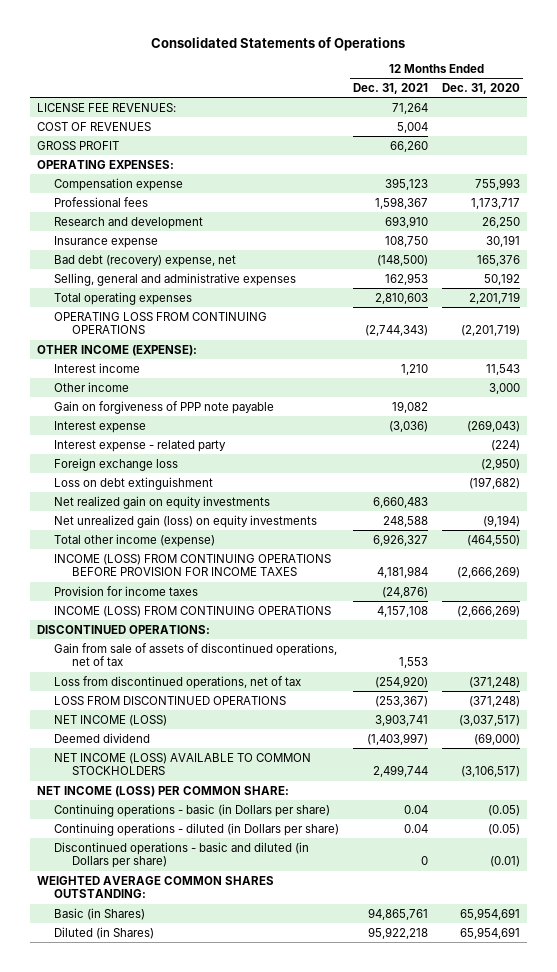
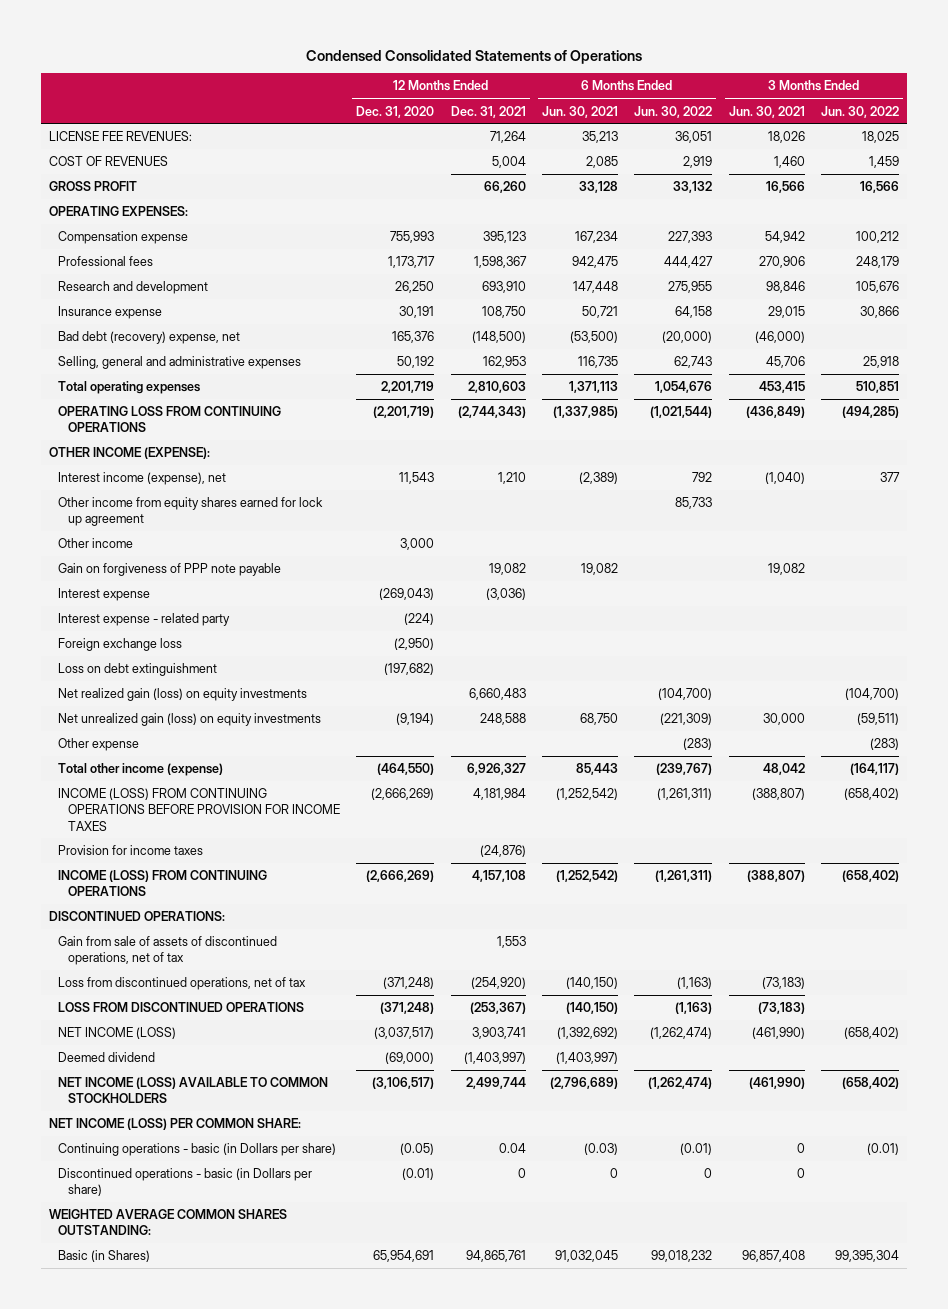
- Consolidated Statements of Operations
+ Condensed Consolidated Statements of Operations
- | 12 Months Ended Dec. 31, 2021 | 12 Months Ended Dec. 31, 2020
+ | 12 Months Ended Dec. 31, 2020 | 12 Months Ended Dec. 31, 2021 | 6 Months Ended Jun. 30, 2021 | 6 Months Ended Jun. 30, 2022 | 3 Months Ended Jun. 30, 2021 | 3 Months Ended Jun. 30, 2022
- Interest income | 1,210 | 11,543
+ Interest income (expense), net | 11,543 | 1,210 | (2,389) | 792 | (1,040) | 377
+ Other income from equity shares earned for lock up agreement | | | | 85,733 | |
- Net realized gain on equity investments | 6,660,483 |
+ Net realized gain (loss) on equity investments | | 6,660,483 | | (104,700) | | (104,700)
+ Other expense | | | | (283) | | (283)
- Continuing operations - diluted (in Dollars per share) | 0.04 | (0.05)
- Discontinued operations - basic and diluted (in Dollars per share) | 0 | (0.01)
+ Discontinued operations - basic (in Dollars per share) | (0.01) | 0 | 0 | 0 | 0 |
- Diluted (in Shares) | 95,922,218 | 65,954,691

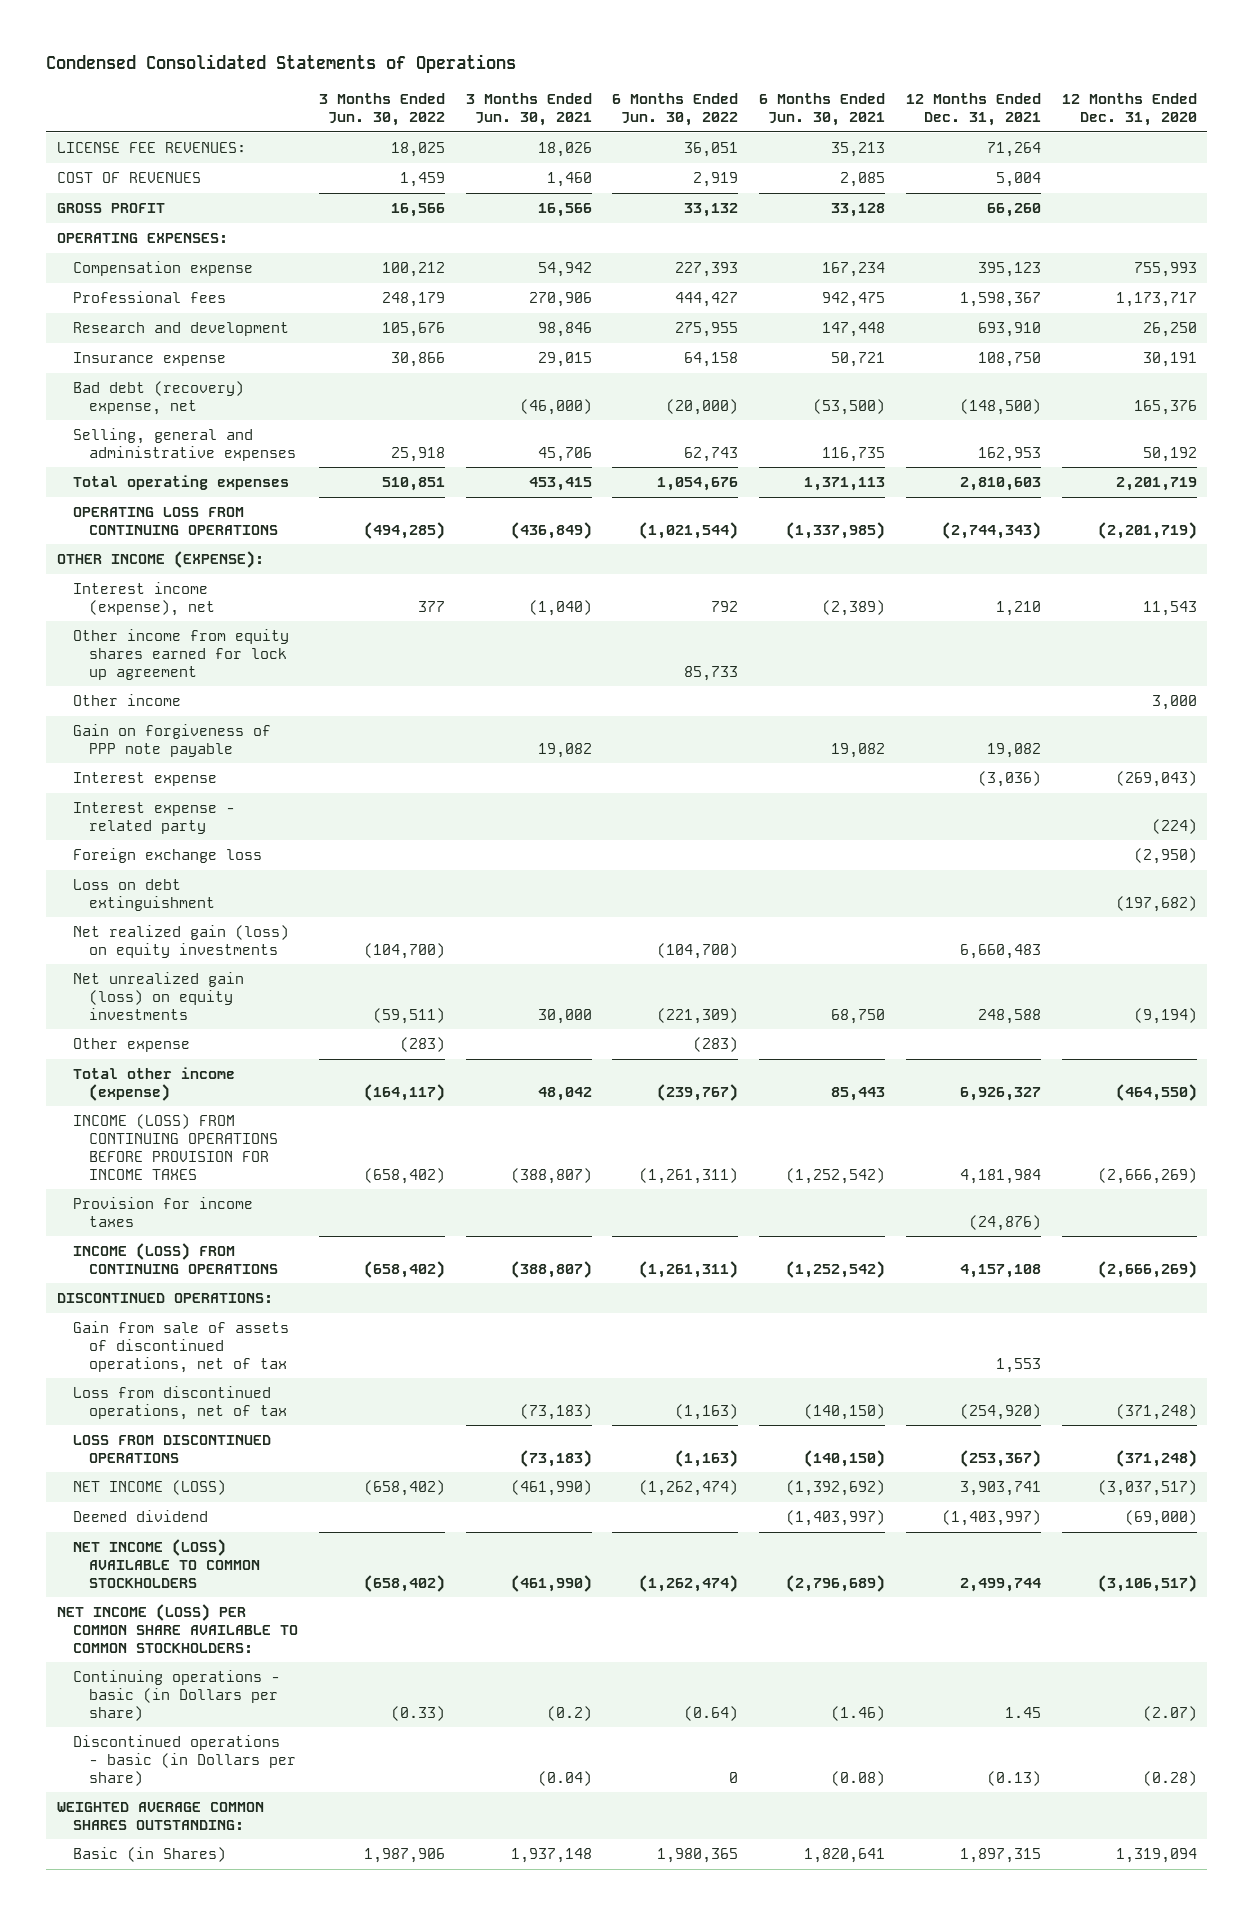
- | 12 Months Ended Dec. 31, 2020 | 12 Months Ended Dec. 31, 2021 | 6 Months Ended Jun. 30, 2021 | 6 Months Ended Jun. 30, 2022 | 3 Months Ended Jun. 30, 2021 | 3 Months Ended Jun. 30, 2022
+ | 3 Months Ended Jun. 30, 2022 | 3 Months Ended Jun. 30, 2021 | 6 Months Ended Jun. 30, 2022 | 6 Months Ended Jun. 30, 2021 | 12 Months Ended Dec. 31, 2021 | 12 Months Ended Dec. 31, 2020
- NET INCOME (LOSS) PER COMMON SHARE:
- Continuing operations - basic (in Dollars per share) | (0.05) | 0.04 | (0.03) | (0.01) | 0 | (0.01)
- Discontinued operations - basic (in Dollars per share) | (0.01) | 0 | 0 | 0 | 0 |
+ NET INCOME (LOSS) PER COMMON SHARE AVAILABLE TO COMMON STOCKHOLDERS:
+ Continuing operations - basic (in Dollars per share) | (0.33) | (0.2) | (0.64) | (1.46) | 1.45 | (2.07)
+ Discontinued operations - basic (in Dollars per share) | | (0.04) | 0 | (0.08) | (0.13) | (0.28)
- Basic (in Shares) | 65,954,691 | 94,865,761 | 91,032,045 | 99,018,232 | 96,857,408 | 99,395,304
+ Basic (in Shares) | 1,987,906 | 1,937,148 | 1,980,365 | 1,820,641 | 1,897,315 | 1,319,094

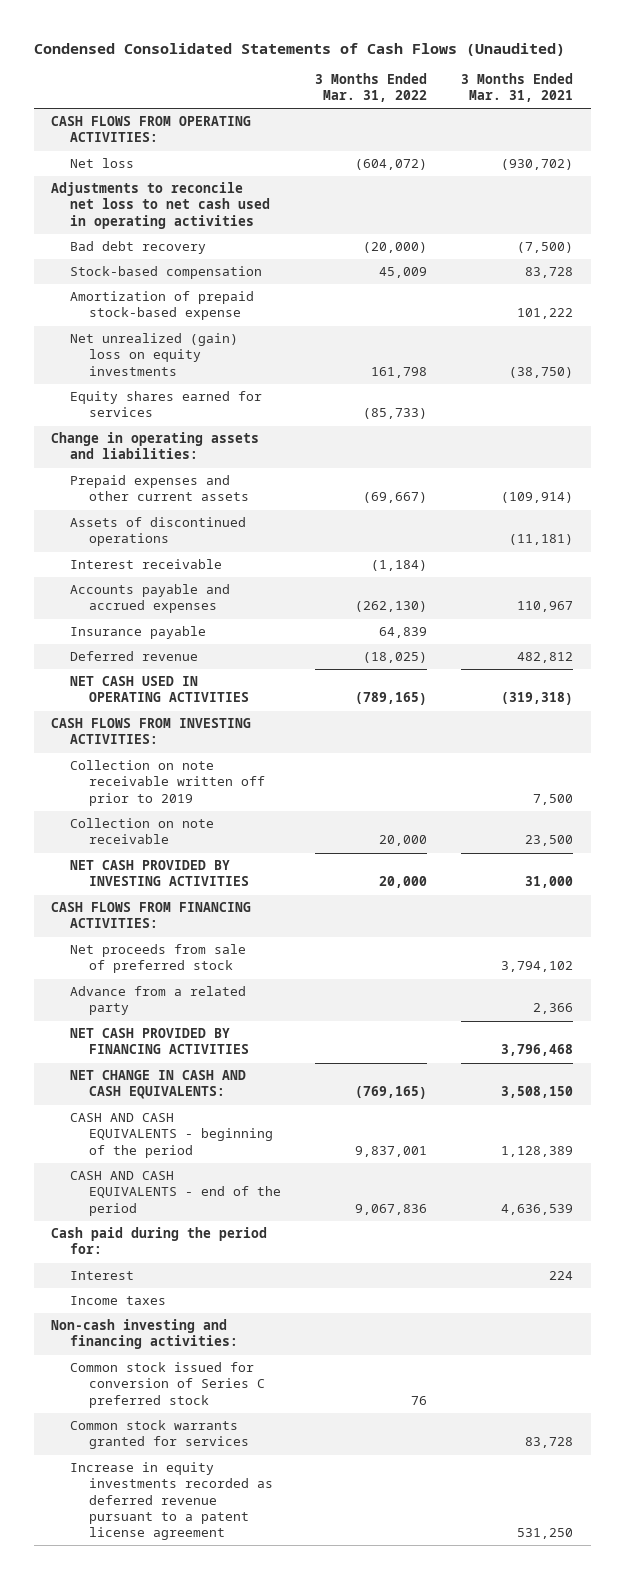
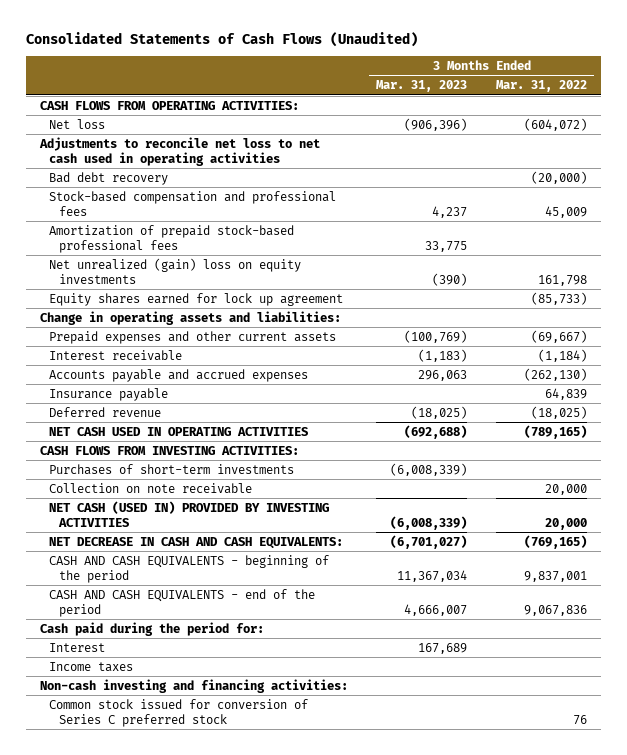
- Condensed Consolidated Statements of Cash Flows (Unaudited)
+ Consolidated Statements of Cash Flows (Unaudited)
- | 3 Months Ended Mar. 31, 2022 | 3 Months Ended Mar. 31, 2021
+ | 3 Months Ended Mar. 31, 2023 | 3 Months Ended Mar. 31, 2022
- Stock-based compensation | 45,009 | 83,728
- Amortization of prepaid stock-based expense | | 101,222
+ Stock-based compensation and professional fees | 4,237 | 45,009
+ Amortization of prepaid stock-based professional fees | 33,775 |
- Equity shares earned for services | (85,733) |
+ Equity shares earned for lock up agreement | | (85,733)
- Assets of discontinued operations | | (11,181)
- Collection on note receivable written off prior to 2019 | | 7,500
+ Purchases of short-term investments | (6,008,339) |
- NET CASH PROVIDED BY INVESTING ACTIVITIES | 20,000 | 31,000
- CASH FLOWS FROM FINANCING ACTIVITIES:
- Net proceeds from sale of preferred stock | | 3,794,102
- Advance from a related party | | 2,366
- NET CASH PROVIDED BY FINANCING ACTIVITIES | | 3,796,468
- NET CHANGE IN CASH AND CASH EQUIVALENTS: | (769,165) | 3,508,150
+ NET CASH (USED IN) PROVIDED BY INVESTING ACTIVITIES | (6,008,339) | 20,000
+ NET DECREASE IN CASH AND CASH EQUIVALENTS: | (6,701,027) | (769,165)
- Common stock warrants granted for services | | 83,728
- Increase in equity investments recorded as deferred revenue pursuant to a patent license agreement | | 531,250

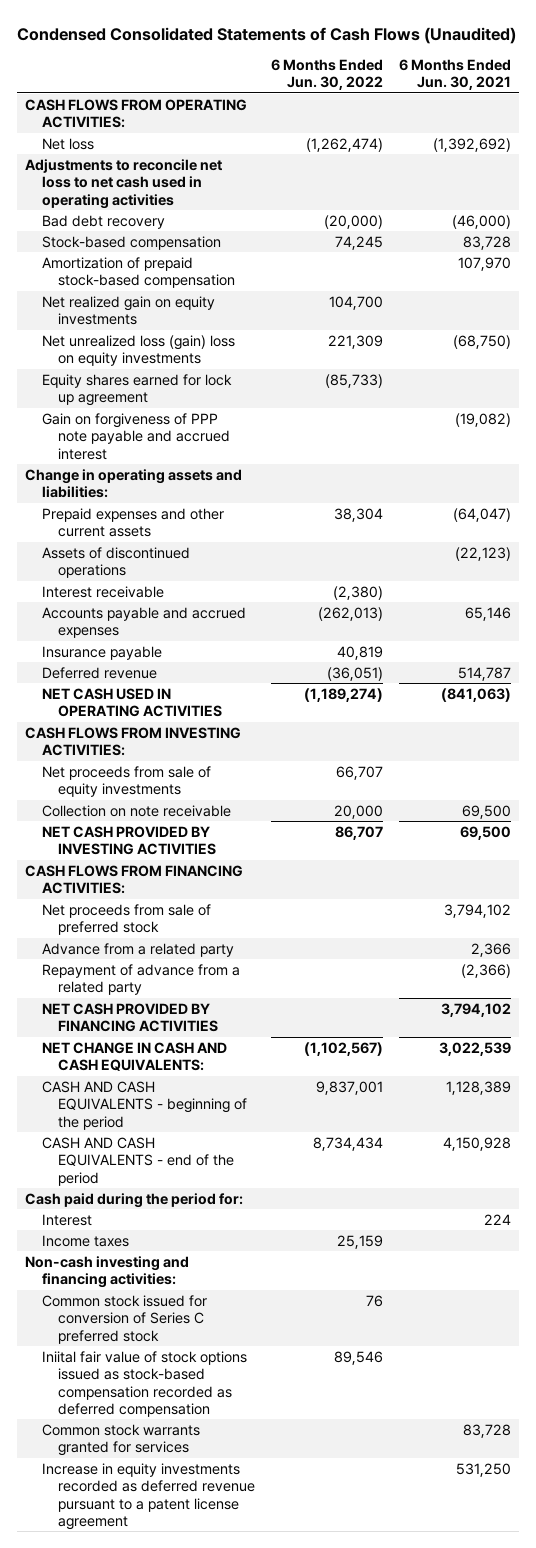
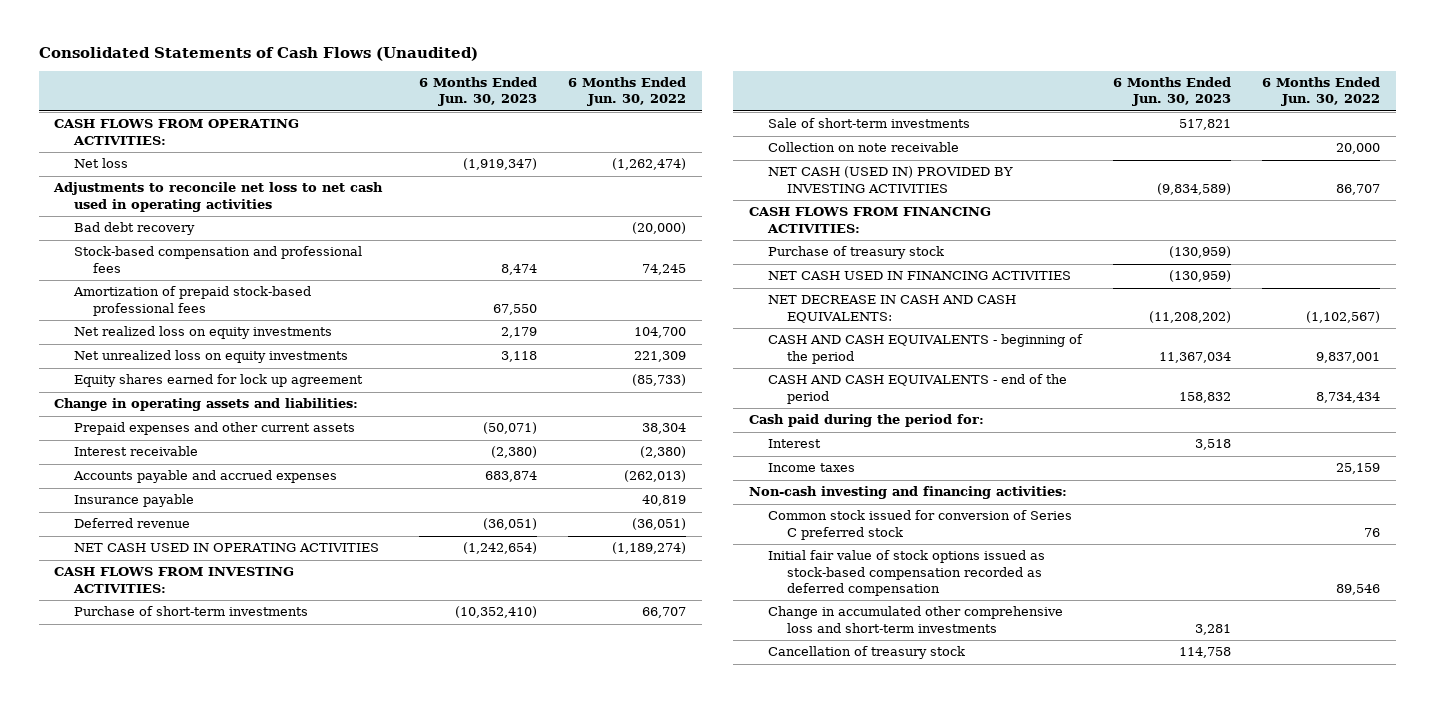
- Condensed Consolidated Statements of Cash Flows (Unaudited)
+ Consolidated Statements of Cash Flows (Unaudited)
- | 6 Months Ended Jun. 30, 2022 | 6 Months Ended Jun. 30, 2021
+ | 6 Months Ended Jun. 30, 2023 | 6 Months Ended Jun. 30, 2022
- Stock-based compensation | 74,245 | 83,728
- Amortization of prepaid stock-based compensation | | 107,970
- Net realized gain on equity investments | 104,700 |
- Net unrealized loss (gain) loss on equity investments | 221,309 | (68,750)
+ Stock-based compensation and professional fees | 8,474 | 74,245
+ Amortization of prepaid stock-based professional fees | 67,550 |
+ Net realized loss on equity investments | 2,179 | 104,700
+ Net unrealized loss on equity investments | 3,118 | 221,309
- Gain on forgiveness of PPP note payable and accrued interest | | (19,082)
- Assets of discontinued operations | | (22,123)
- Net proceeds from sale of equity investments | 66,707 |
+ Purchase of short-term investments | (10,352,410) | 66,707
+ Sale of short-term investments | 517,821 |
- NET CASH PROVIDED BY INVESTING ACTIVITIES | 86,707 | 69,500
+ NET CASH (USED IN) PROVIDED BY INVESTING ACTIVITIES | (9,834,589) | 86,707
- Net proceeds from sale of preferred stock | | 3,794,102
- Advance from a related party | | 2,366
- Repayment of advance from a related party | | (2,366)
- NET CASH PROVIDED BY FINANCING ACTIVITIES | | 3,794,102
- NET CHANGE IN CASH AND CASH EQUIVALENTS: | (1,102,567) | 3,022,539
+ Purchase of treasury stock | (130,959) |
+ NET CASH USED IN FINANCING ACTIVITIES | (130,959) |
+ NET DECREASE IN CASH AND CASH EQUIVALENTS: | (11,208,202) | (1,102,567)
- Iniital fair value of stock options issued as stock-based compensation recorded as deferred compensation | 89,546 |
- Common stock warrants granted for services | | 83,728
- Increase in equity investments recorded as deferred revenue pursuant to a patent license agreement | | 531,250
+ Initial fair value of stock options issued as stock-based compensation recorded as deferred compensation | | 89,546
+ Change in accumulated other comprehensive loss and short-term investments | 3,281 |
+ Cancellation of treasury stock | 114,758 |

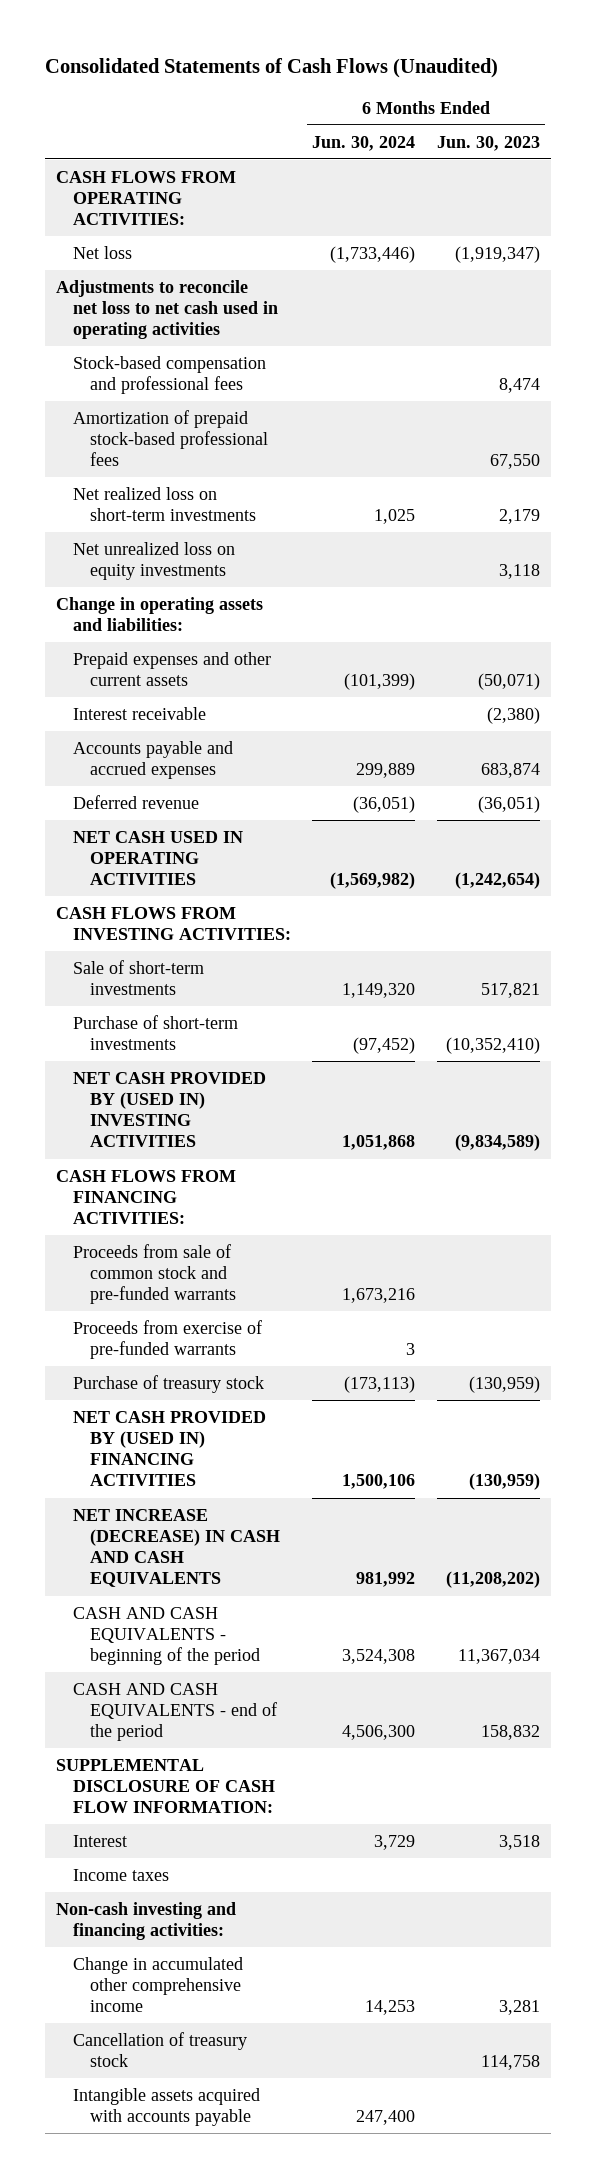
- | 6 Months Ended Jun. 30, 2023 | 6 Months Ended Jun. 30, 2022
+ | 6 Months Ended Jun. 30, 2024 | 6 Months Ended Jun. 30, 2023
- Bad debt recovery | | (20,000)
- Net realized loss on equity investments | 2,179 | 104,700
+ Net realized loss on short-term investments | 1,025 | 2,179
- Equity shares earned for lock up agreement | | (85,733)
- Insurance payable | | 40,819
- Collection on note receivable | | 20,000
- NET CASH (USED IN) PROVIDED BY INVESTING ACTIVITIES | (9,834,589) | 86,707
moved down: Purchase of short-term investments | (97,452) | (10,352,410)
+ NET CASH PROVIDED BY (USED IN) INVESTING ACTIVITIES | 1,051,868 | (9,834,589)
+ Proceeds from sale of common stock and pre-funded warrants | 1,673,216 |
+ Proceeds from exercise of pre-funded warrants | 3 |
- NET CASH USED IN FINANCING ACTIVITIES | (130,959) |
- NET DECREASE IN CASH AND CASH EQUIVALENTS: | (11,208,202) | (1,102,567)
+ NET CASH PROVIDED BY (USED IN) FINANCING ACTIVITIES | 1,500,106 | (130,959)
+ NET INCREASE (DECREASE) IN CASH AND CASH EQUIVALENTS | 981,992 | (11,208,202)
- Cash paid during the period for:
+ SUPPLEMENTAL DISCLOSURE OF CASH FLOW INFORMATION:
- Common stock issued for conversion of Series C preferred stock | | 76
- Initial fair value of stock options issued as stock-based compensation recorded as deferred compensation | | 89,546
- Change in accumulated other comprehensive loss and short-term investments | 3,281 |
+ Change in accumulated other comprehensive income | 14,253 | 3,281
+ Intangible assets acquired with accounts payable | 247,400 |

